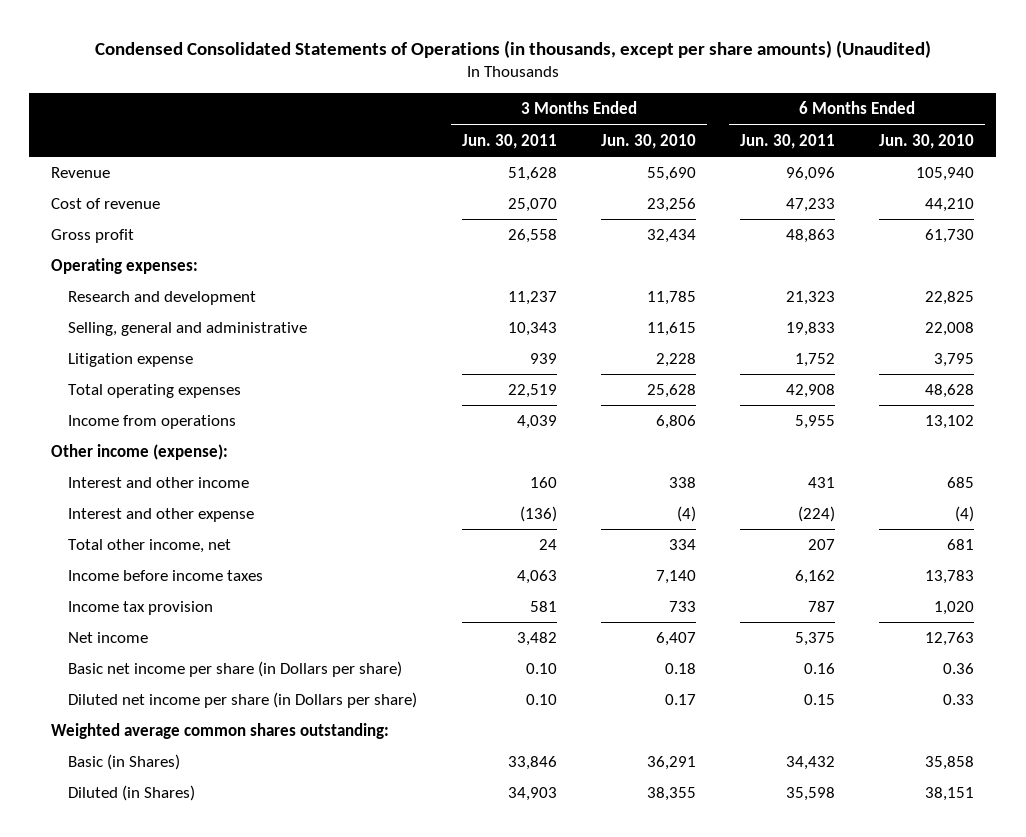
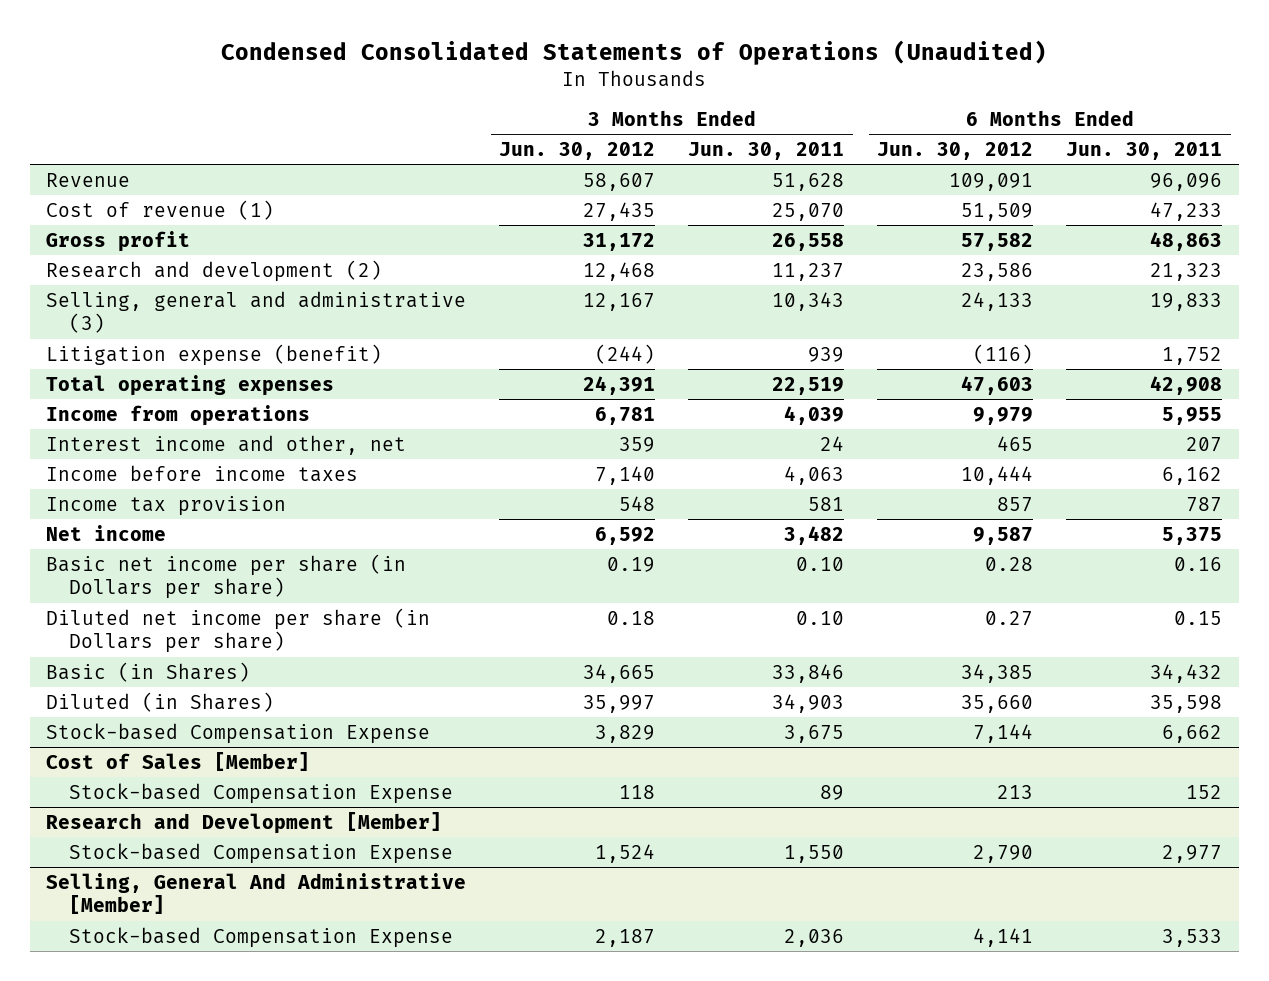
- Condensed Consolidated Statements of Operations (in thousands, except per share amounts) (Unaudited)
+ Condensed Consolidated Statements of Operations (Unaudited)
- | 3 Months Ended Jun. 30, 2011 | 3 Months Ended Jun. 30, 2010 | 6 Months Ended Jun. 30, 2011 | 6 Months Ended Jun. 30, 2010
+ | 3 Months Ended Jun. 30, 2012 | 3 Months Ended Jun. 30, 2011 | 6 Months Ended Jun. 30, 2012 | 6 Months Ended Jun. 30, 2011
- Cost of revenue | 25,070 | 23,256 | 47,233 | 44,210
+ Cost of revenue (1) | 27,435 | 25,070 | 51,509 | 47,233
- Operating expenses:
- Research and development | 11,237 | 11,785 | 21,323 | 22,825
- Selling, general and administrative | 10,343 | 11,615 | 19,833 | 22,008
- Litigation expense | 939 | 2,228 | 1,752 | 3,795
+ Research and development (2) | 12,468 | 11,237 | 23,586 | 21,323
+ Selling, general and administrative (3) | 12,167 | 10,343 | 24,133 | 19,833
+ Litigation expense (benefit) | (244) | 939 | (116) | 1,752
- Other income (expense):
- Interest and other income | 160 | 338 | 431 | 685
- Interest and other expense | (136) | (4) | (224) | (4)
- Total other income, net | 24 | 334 | 207 | 681
+ Interest income and other, net | 359 | 24 | 465 | 207
- Weighted average common shares outstanding:
+ Stock-based Compensation Expense | 3,829 | 3,675 | 7,144 | 6,662
+ Cost of Sales [Member]
+ Stock-based Compensation Expense | 118 | 89 | 213 | 152
+ Research and Development [Member]
+ Stock-based Compensation Expense | 1,524 | 1,550 | 2,790 | 2,977
+ Selling, General And Administrative [Member]
+ Stock-based Compensation Expense | 2,187 | 2,036 | 4,141 | 3,533

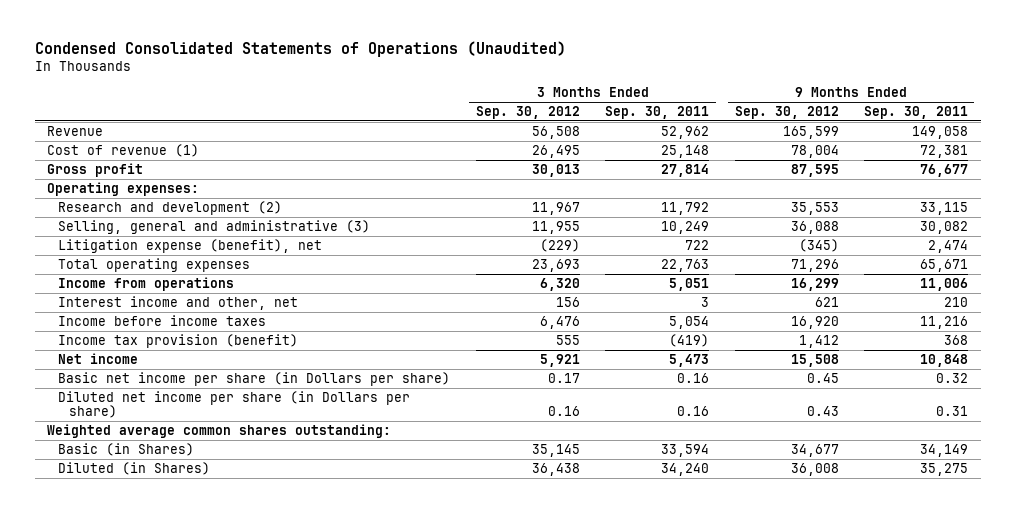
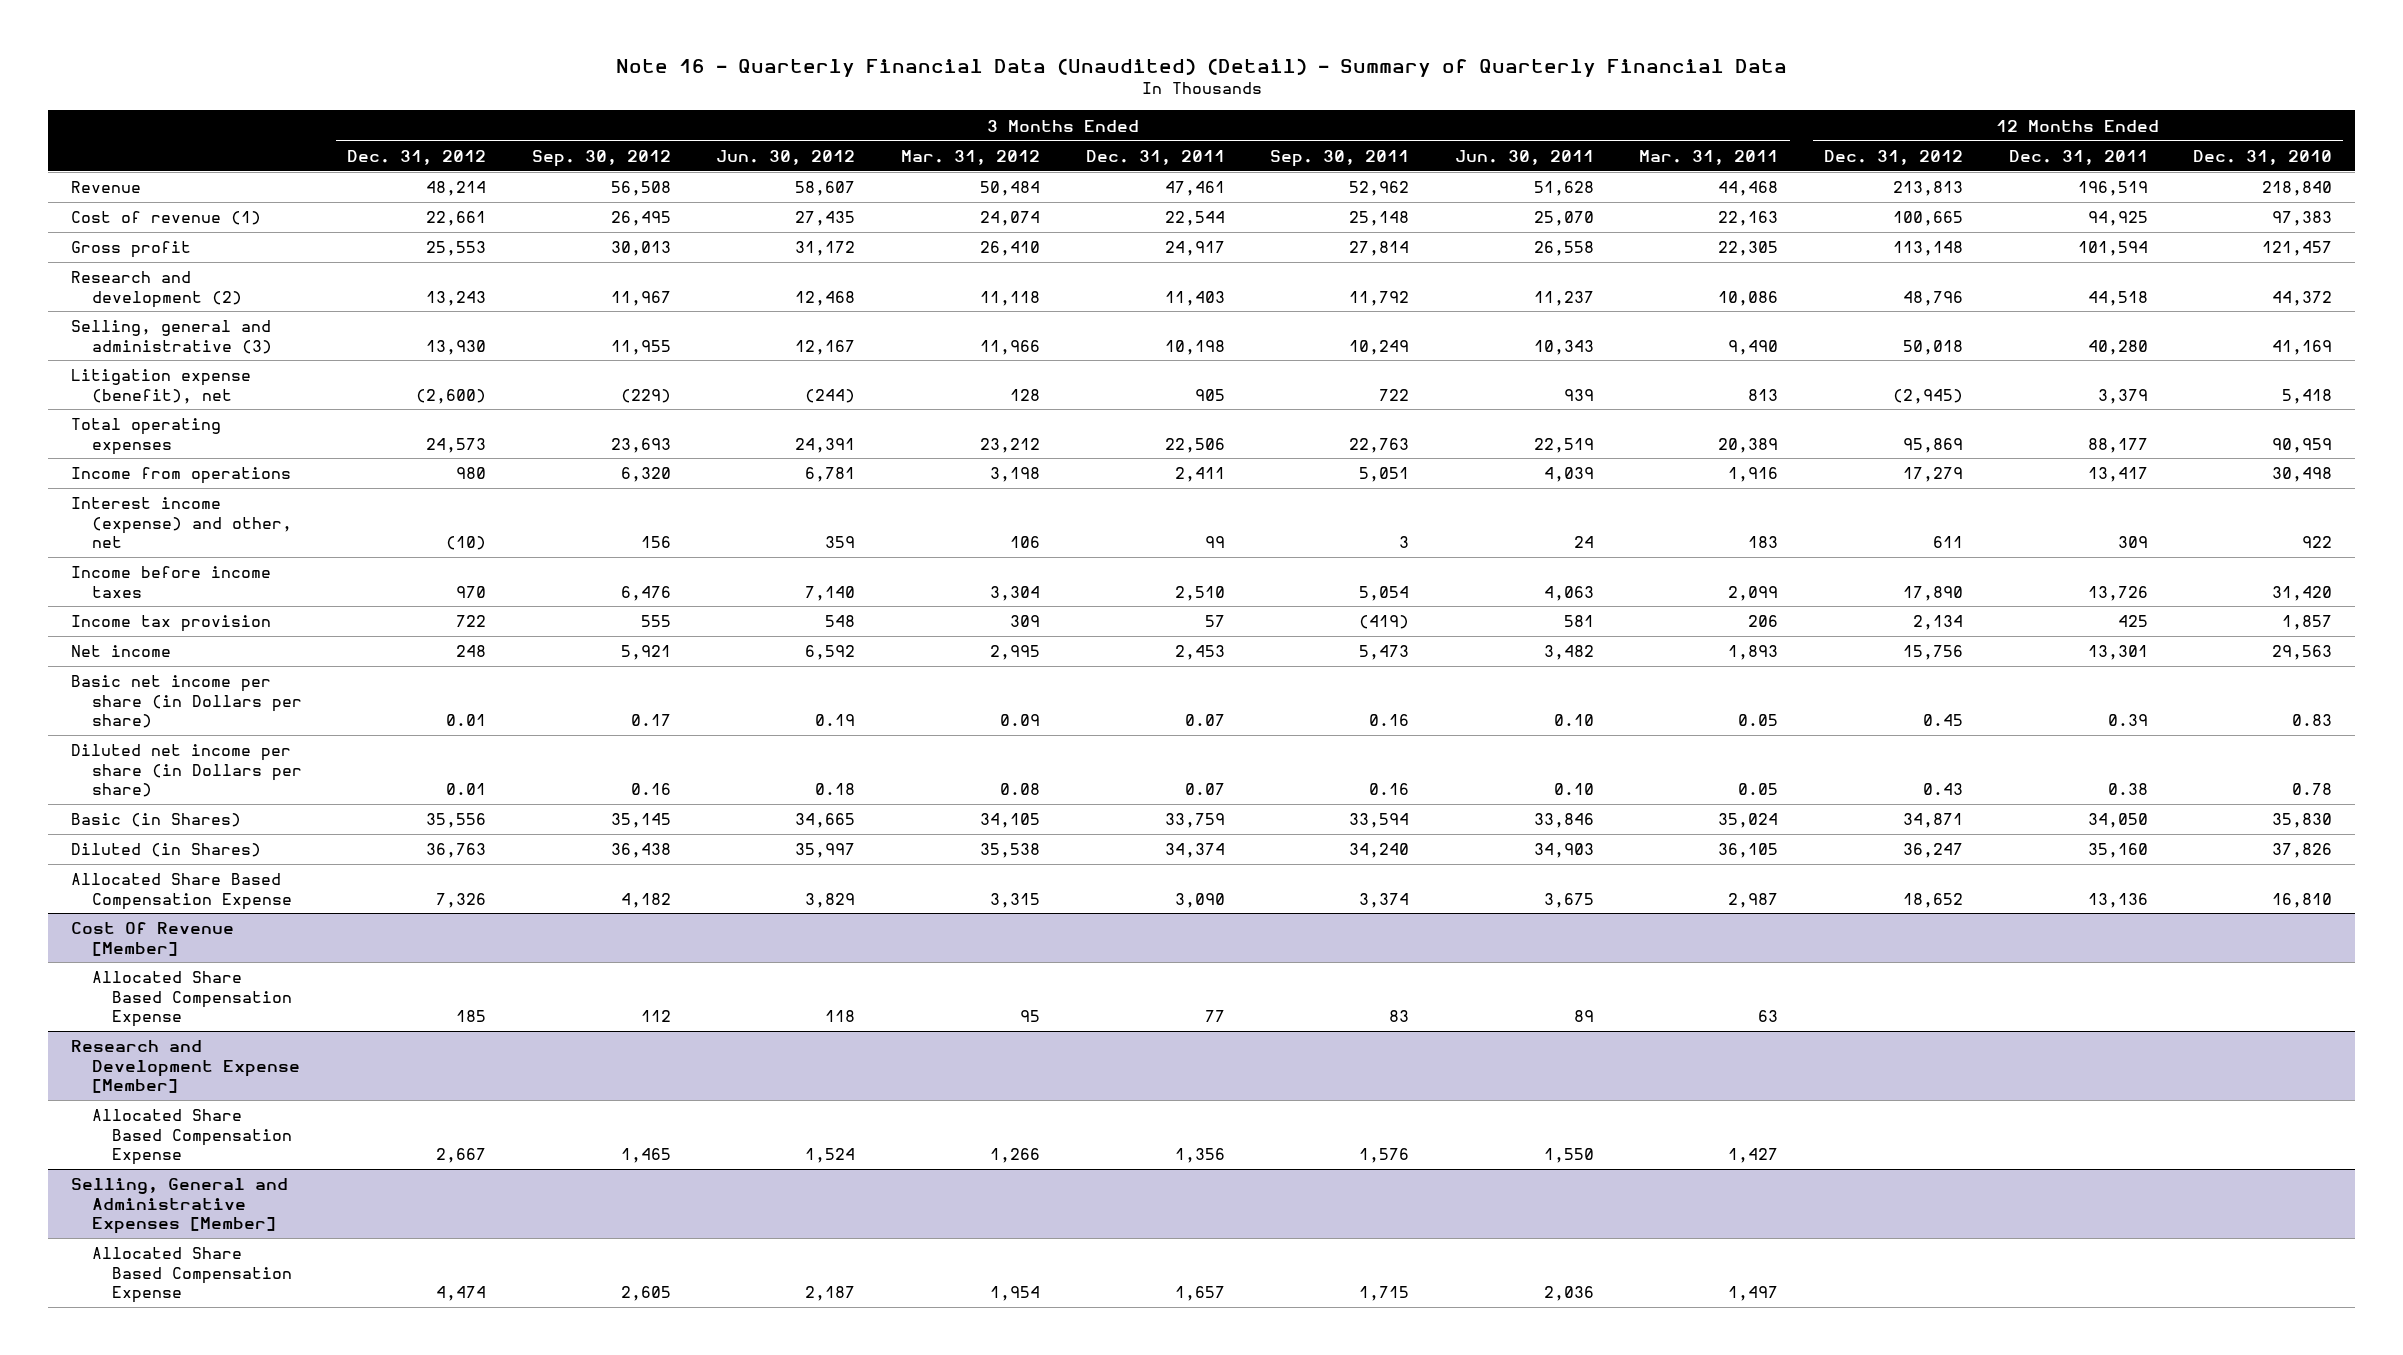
- Condensed Consolidated Statements of Operations (Unaudited)
+ Note 16 - Quarterly Financial Data (Unaudited) (Detail) - Summary of Quarterly Financial Data
- | 3 Months Ended Sep. 30, 2012 | 3 Months Ended Sep. 30, 2011 | 9 Months Ended Sep. 30, 2012 | 9 Months Ended Sep. 30, 2011
+ | 3 Months Ended Dec. 31, 2012 | 3 Months Ended Sep. 30, 2012 | 3 Months Ended Jun. 30, 2012 | 3 Months Ended Mar. 31, 2012 | 3 Months Ended Dec. 31, 2011 | 3 Months Ended Sep. 30, 2011 | 3 Months Ended Jun. 30, 2011 | 3 Months Ended Mar. 31, 2011 | 12 Months Ended Dec. 31, 2012 | 12 Months Ended Dec. 31, 2011 | 12 Months Ended Dec. 31, 2010
- Operating expenses:
- Interest income and other, net | 156 | 3 | 621 | 210
+ Interest income (expense) and other, net | (10) | 156 | 359 | 106 | 99 | 3 | 24 | 183 | 611 | 309 | 922
- Income tax provision (benefit) | 555 | (419) | 1,412 | 368
+ Income tax provision | 722 | 555 | 548 | 309 | 57 | (419) | 581 | 206 | 2,134 | 425 | 1,857
- Weighted average common shares outstanding:
+ Allocated Share Based Compensation Expense | 7,326 | 4,182 | 3,829 | 3,315 | 3,090 | 3,374 | 3,675 | 2,987 | 18,652 | 13,136 | 16,810
+ Cost Of Revenue [Member]
+ Allocated Share Based Compensation Expense | 185 | 112 | 118 | 95 | 77 | 83 | 89 | 63 | | |
+ Research and Development Expense [Member]
+ Allocated Share Based Compensation Expense | 2,667 | 1,465 | 1,524 | 1,266 | 1,356 | 1,576 | 1,550 | 1,427 | | |
+ Selling, General and Administrative Expenses [Member]
+ Allocated Share Based Compensation Expense | 4,474 | 2,605 | 2,187 | 1,954 | 1,657 | 1,715 | 2,036 | 1,497 | | |

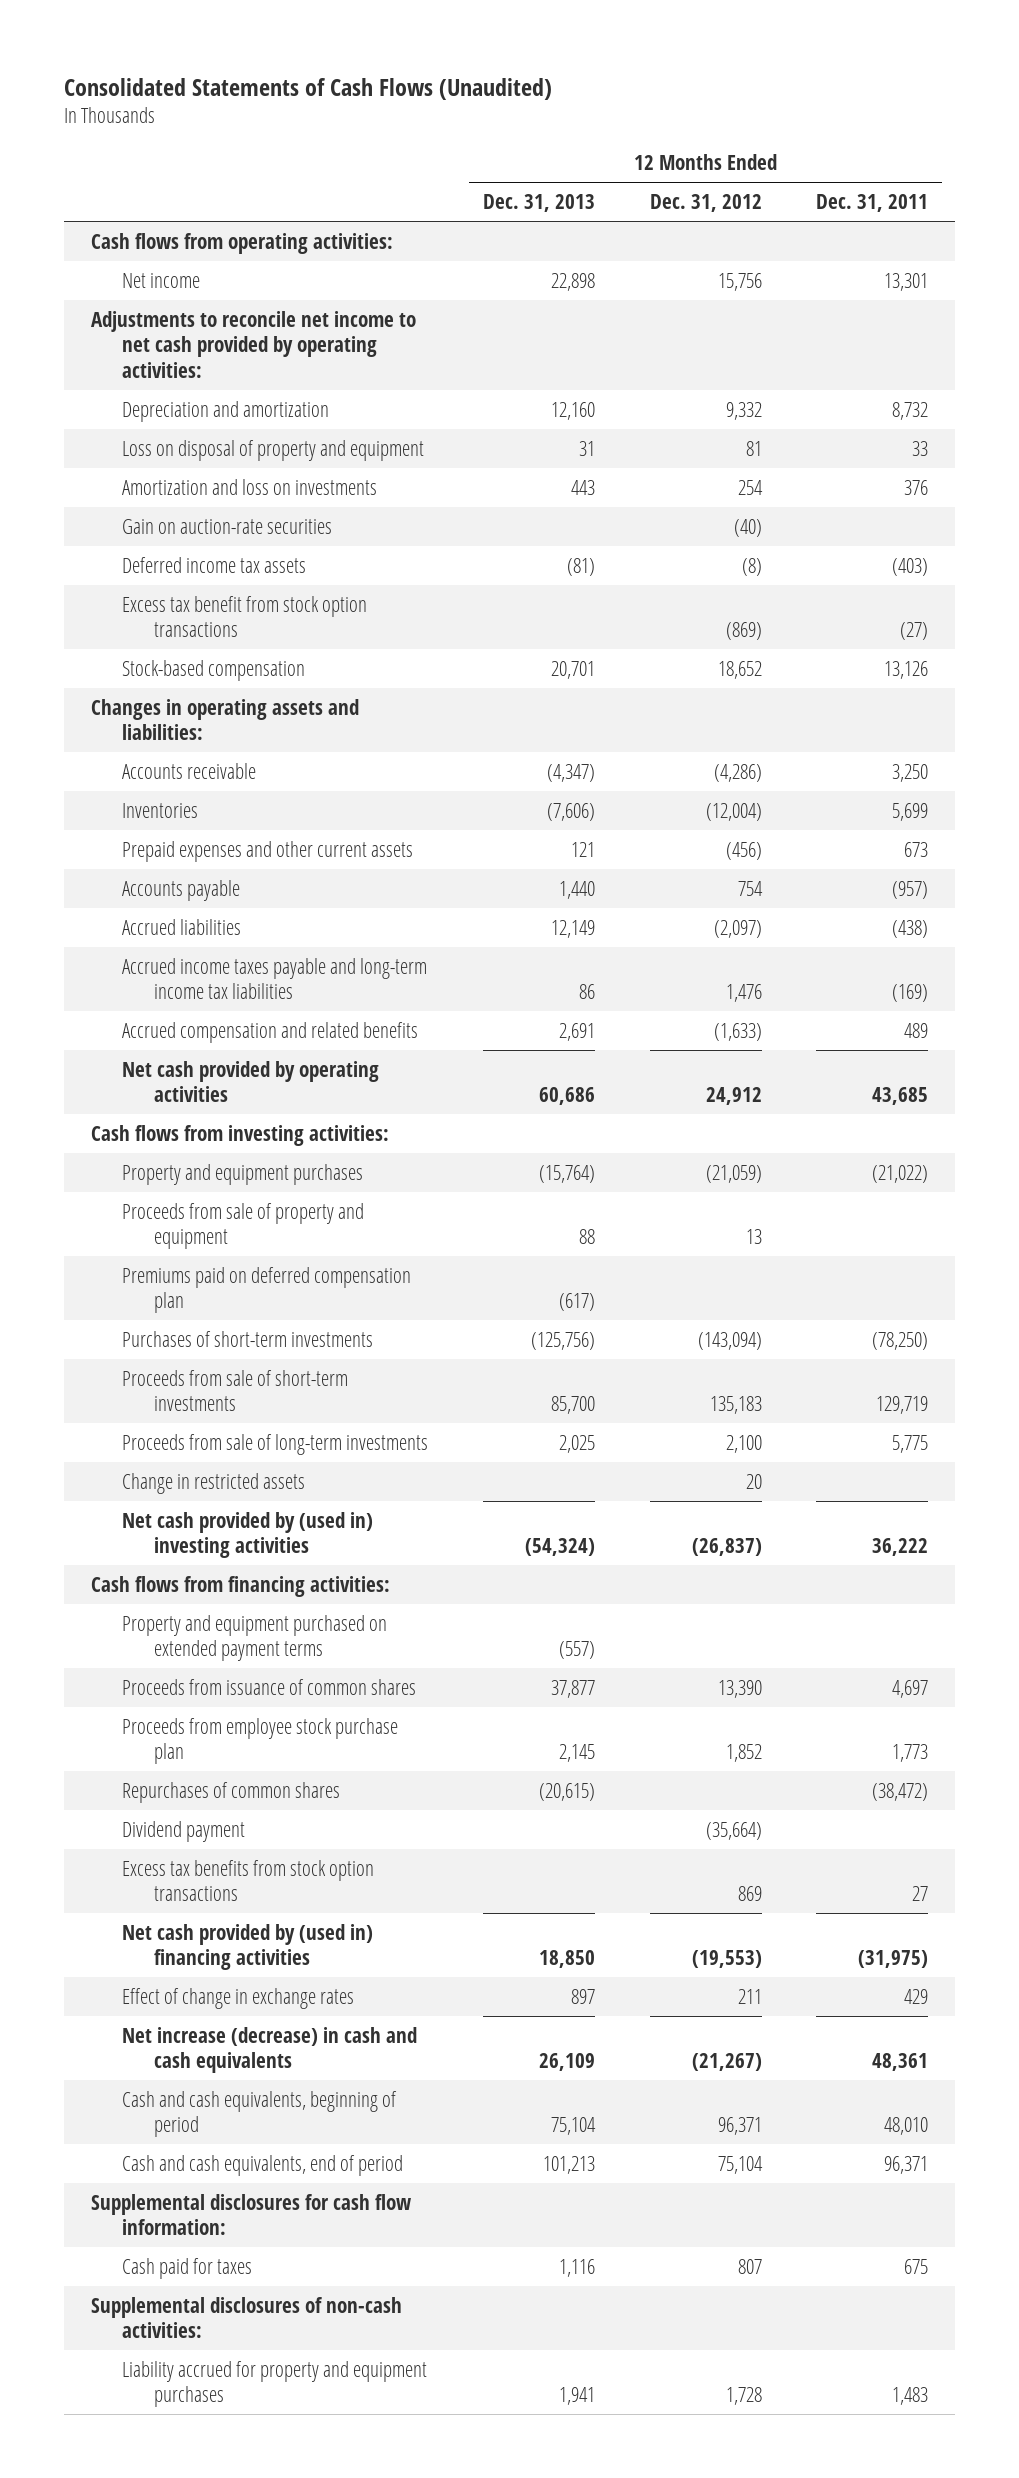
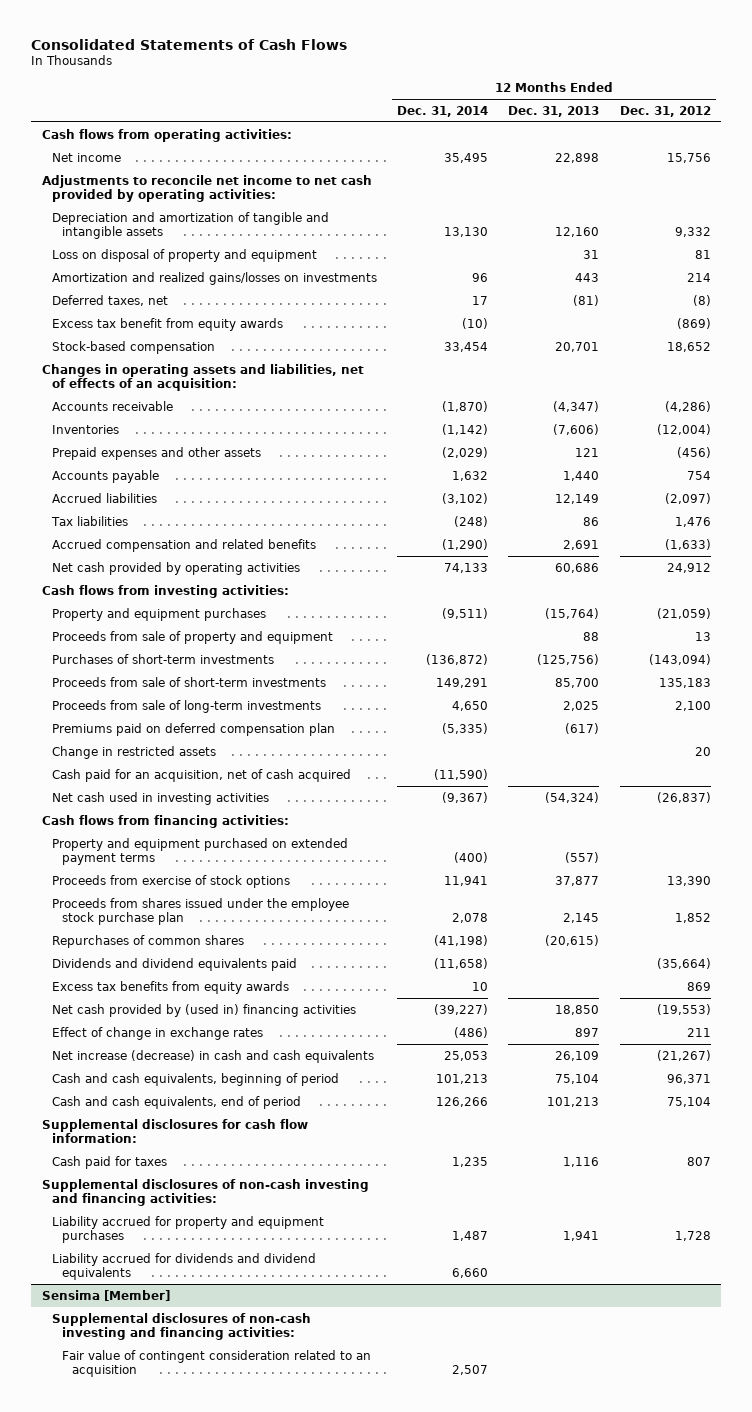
- Consolidated Statements of Cash Flows (Unaudited)
+ Consolidated Statements of Cash Flows
- | 12 Months Ended Dec. 31, 2013 | 12 Months Ended Dec. 31, 2012 | 12 Months Ended Dec. 31, 2011
+ | 12 Months Ended Dec. 31, 2014 | 12 Months Ended Dec. 31, 2013 | 12 Months Ended Dec. 31, 2012
- Depreciation and amortization | 12,160 | 9,332 | 8,732
+ Depreciation and amortization of tangible and intangible assets | 13,130 | 12,160 | 9,332
- Amortization and loss on investments | 443 | 254 | 376
- Gain on auction-rate securities | | (40) |
- Deferred income tax assets | (81) | (8) | (403)
- Excess tax benefit from stock option transactions | | (869) | (27)
+ Amortization and realized gains/losses on investments | 96 | 443 | 214
+ Deferred taxes, net | 17 | (81) | (8)
+ Excess tax benefit from equity awards | (10) | | (869)
- Changes in operating assets and liabilities:
+ Changes in operating assets and liabilities, net of effects of an acquisition:
- Prepaid expenses and other current assets | 121 | (456) | 673
+ Prepaid expenses and other assets | (2,029) | 121 | (456)
- Accrued income taxes payable and long-term income tax liabilities | 86 | 1,476 | (169)
+ Tax liabilities | (248) | 86 | 1,476
moved down: Premiums paid on deferred compensation plan | (5,335) | (617) |
- Net cash provided by (used in) investing activities | (54,324) | (26,837) | 36,222
+ Cash paid for an acquisition, net of cash acquired | (11,590) | |
+ Net cash used in investing activities | (9,367) | (54,324) | (26,837)
- Proceeds from issuance of common shares | 37,877 | 13,390 | 4,697
- Proceeds from employee stock purchase plan | 2,145 | 1,852 | 1,773
+ Proceeds from exercise of stock options | 11,941 | 37,877 | 13,390
+ Proceeds from shares issued under the employee stock purchase plan | 2,078 | 2,145 | 1,852
- Dividend payment | | (35,664) |
- Excess tax benefits from stock option transactions | | 869 | 27
+ Dividends and dividend equivalents paid | (11,658) | | (35,664)
+ Excess tax benefits from equity awards | 10 | | 869
- Supplemental disclosures of non-cash activities:
+ Supplemental disclosures of non-cash investing and financing activities:
+ Liability accrued for dividends and dividend equivalents | 6,660 | |
+ Sensima [Member]
+ Supplemental disclosures of non-cash investing and financing activities:
+ Fair value of contingent consideration related to an acquisition | 2,507 | |

